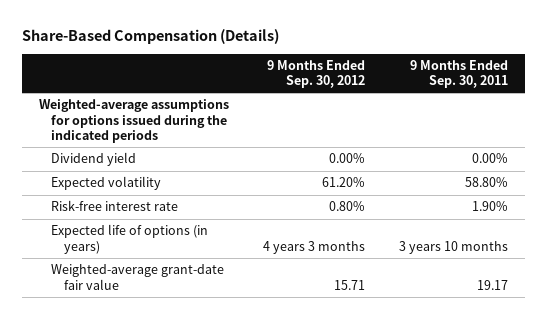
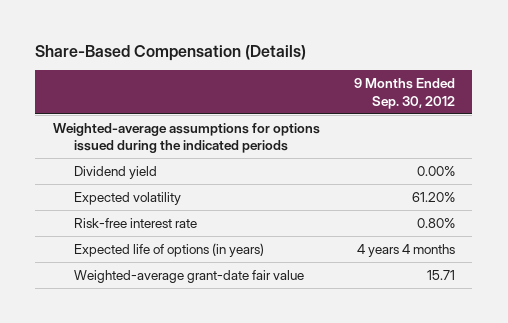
- | 9 Months Ended Sep. 30, 2012 | 9 Months Ended Sep. 30, 2011
+ | 9 Months Ended Sep. 30, 2012
- Expected life of options (in years) | 4 years 3 months | 3 years 10 months
+ Expected life of options (in years) | 4 years 4 months

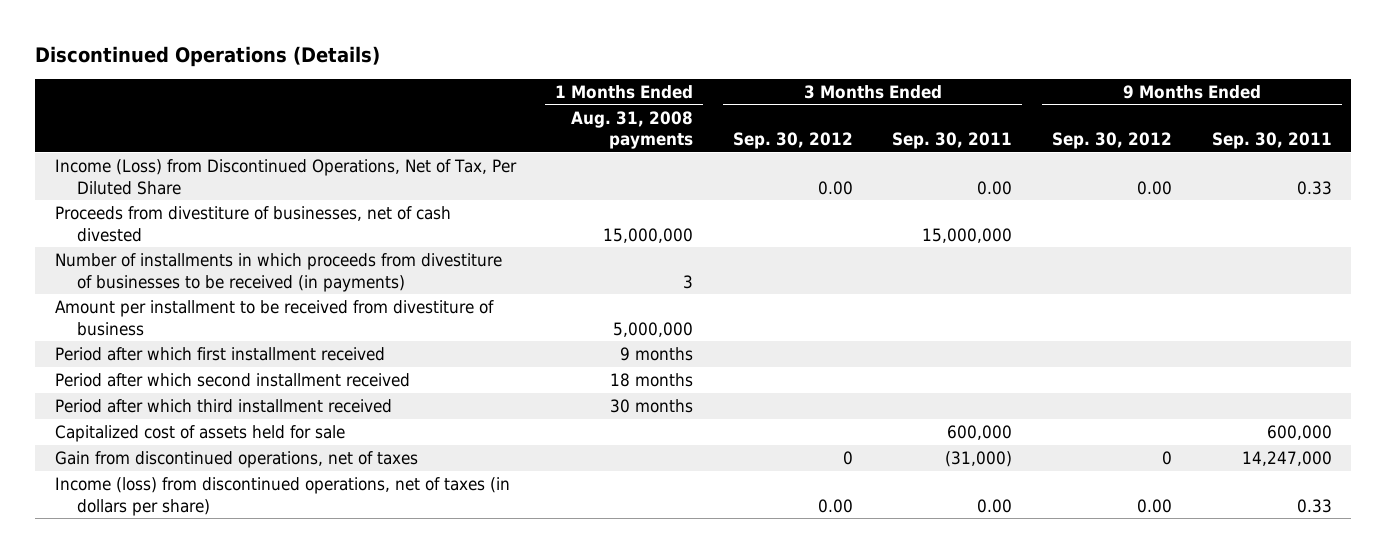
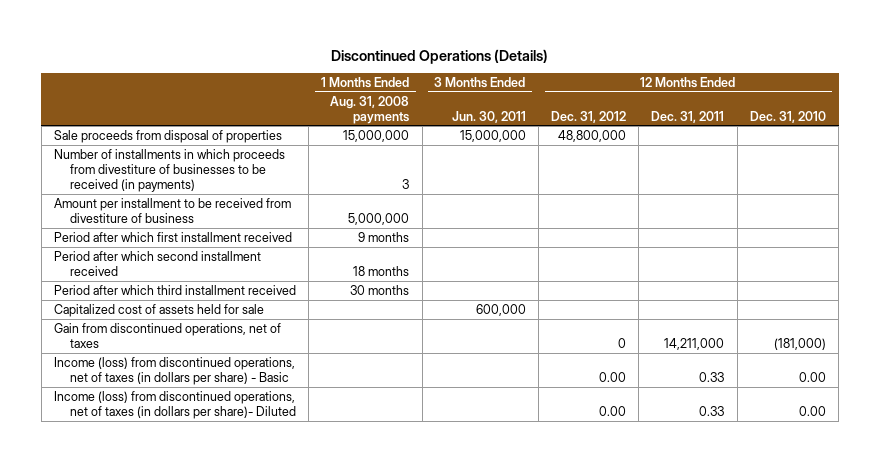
- | 1 Months Ended Aug. 31, 2008 payments | 3 Months Ended Sep. 30, 2012 | 3 Months Ended Sep. 30, 2011 | 9 Months Ended Sep. 30, 2012 | 9 Months Ended Sep. 30, 2011
+ | 1 Months Ended Aug. 31, 2008 payments | 3 Months Ended Jun. 30, 2011 | 12 Months Ended Dec. 31, 2012 | 12 Months Ended Dec. 31, 2011 | 12 Months Ended Dec. 31, 2010
- Income (Loss) from Discontinued Operations, Net of Tax, Per Diluted Share | | 0.00 | 0.00 | 0.00 | 0.33
- Proceeds from divestiture of businesses, net of cash divested | 15,000,000 | | 15,000,000 | |
+ Sale proceeds from disposal of properties | 15,000,000 | 15,000,000 | 48,800,000 | |
- Income (loss) from discontinued operations, net of taxes (in dollars per share) | | 0.00 | 0.00 | 0.00 | 0.33
+ Income (loss) from discontinued operations, net of taxes (in dollars per share) - Basic | | | 0.00 | 0.33 | 0.00
+ Income (loss) from discontinued operations, net of taxes (in dollars per share)- Diluted | | | 0.00 | 0.33 | 0.00

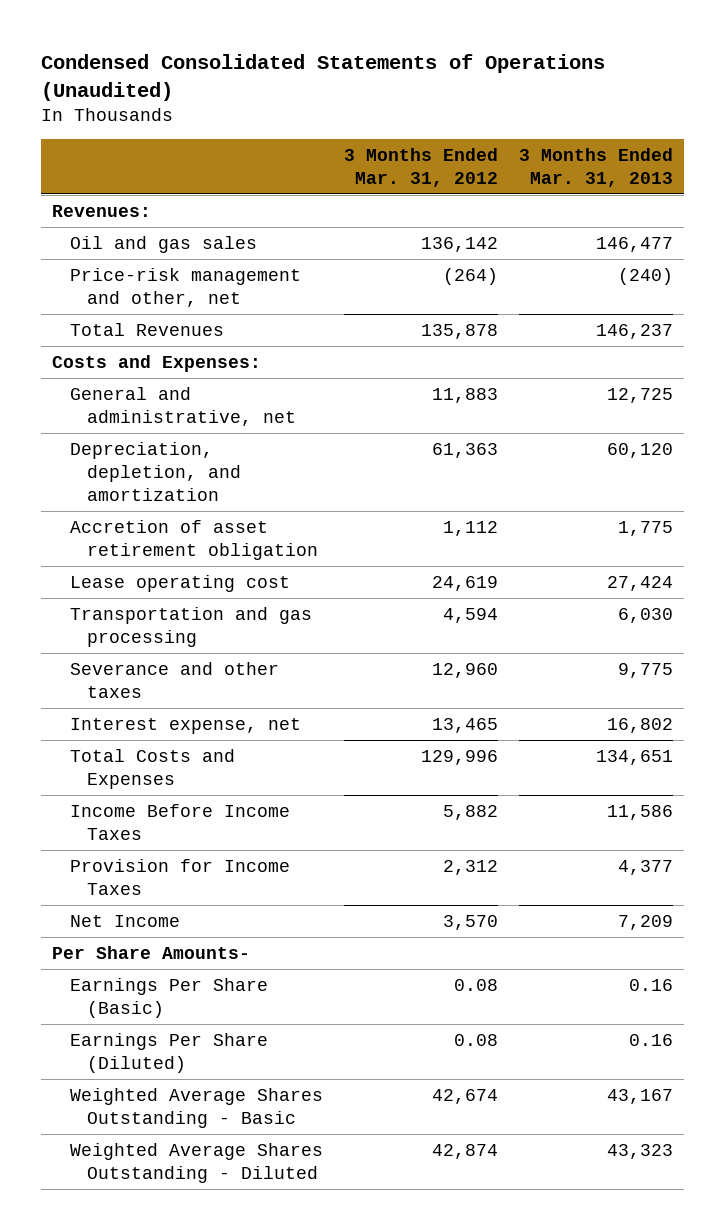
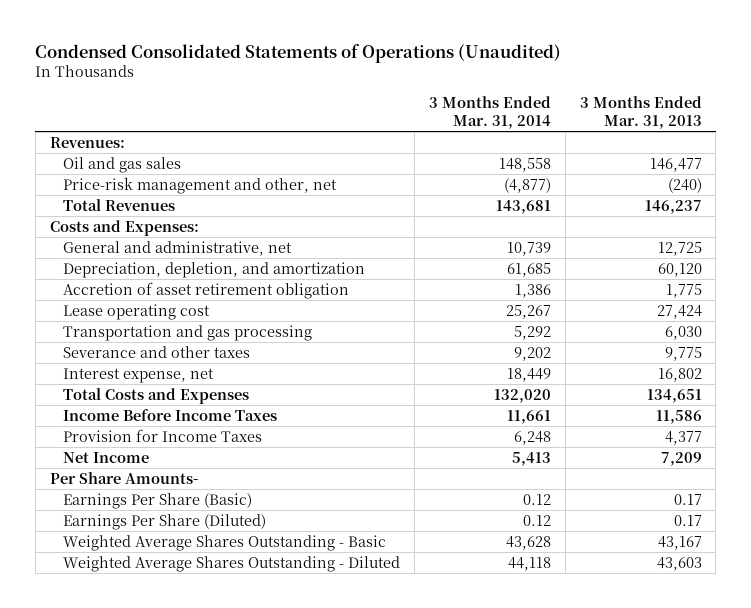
- | 3 Months Ended Mar. 31, 2012 | 3 Months Ended Mar. 31, 2013
+ | 3 Months Ended Mar. 31, 2014 | 3 Months Ended Mar. 31, 2013
- Earnings Per Share (Basic) | 0.08 | 0.16
- Earnings Per Share (Diluted) | 0.08 | 0.16
+ Earnings Per Share (Basic) | 0.12 | 0.17
+ Earnings Per Share (Diluted) | 0.12 | 0.17
- Weighted Average Shares Outstanding - Diluted | 42,874 | 43,323
+ Weighted Average Shares Outstanding - Diluted | 44,118 | 43,603

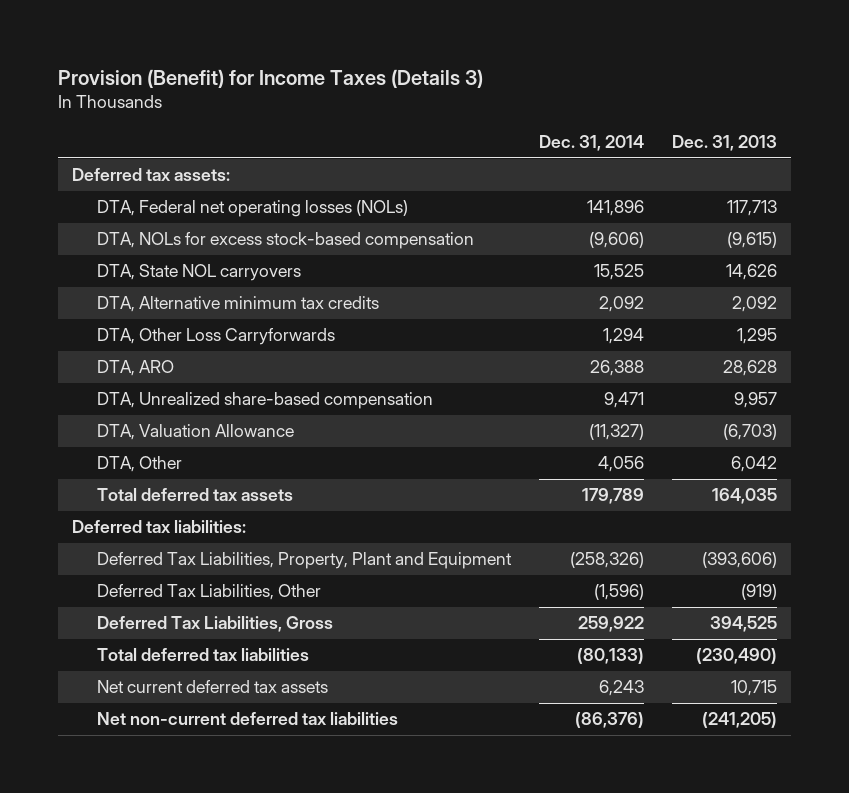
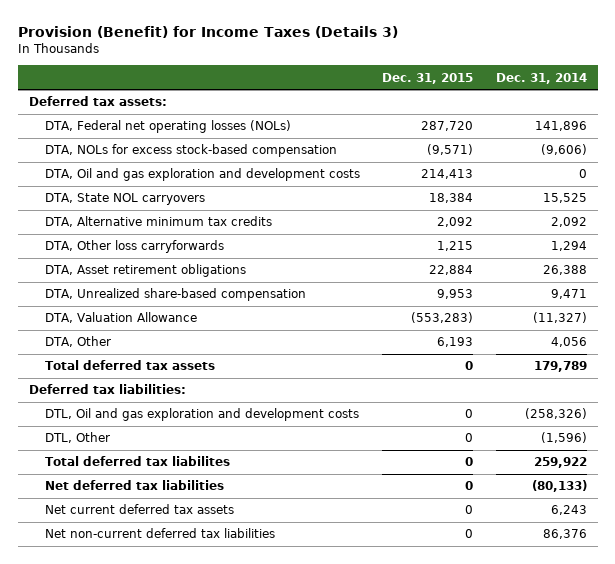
- | Dec. 31, 2014 | Dec. 31, 2013
+ | Dec. 31, 2015 | Dec. 31, 2014
+ DTA, Oil and gas exploration and development costs | 214,413 | 0
- DTA, Other Loss Carryforwards | 1,294 | 1,295
- DTA, ARO | 26,388 | 28,628
+ DTA, Other loss carryforwards | 1,215 | 1,294
+ DTA, Asset retirement obligations | 22,884 | 26,388
- Deferred Tax Liabilities, Property, Plant and Equipment | (258,326) | (393,606)
- Deferred Tax Liabilities, Other | (1,596) | (919)
- Deferred Tax Liabilities, Gross | 259,922 | 394,525
- Total deferred tax liabilities | (80,133) | (230,490)
+ DTL, Oil and gas exploration and development costs | 0 | (258,326)
+ DTL, Other | 0 | (1,596)
+ Total deferred tax liabilites | 0 | 259,922
+ Net deferred tax liabilities | 0 | (80,133)
- Net non-current deferred tax liabilities | (86,376) | (241,205)
+ Net non-current deferred tax liabilities | 0 | 86,376

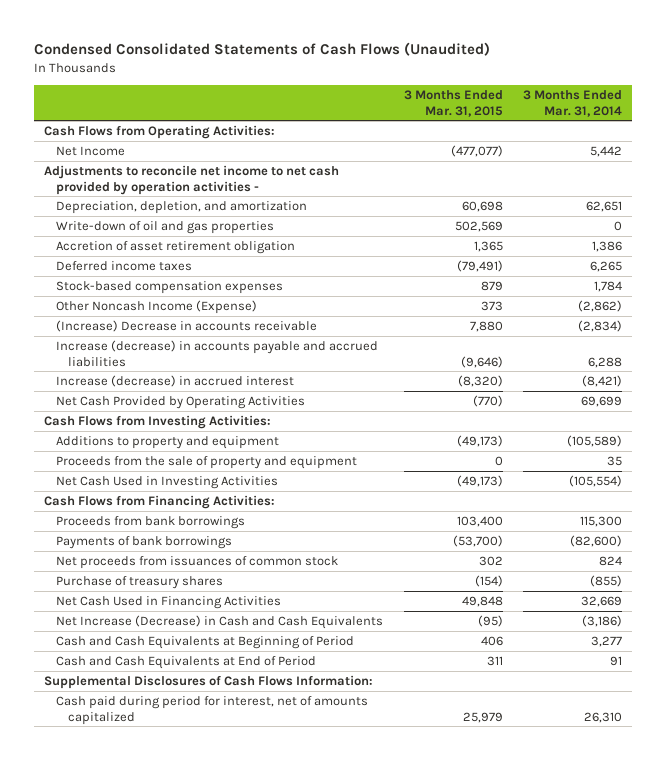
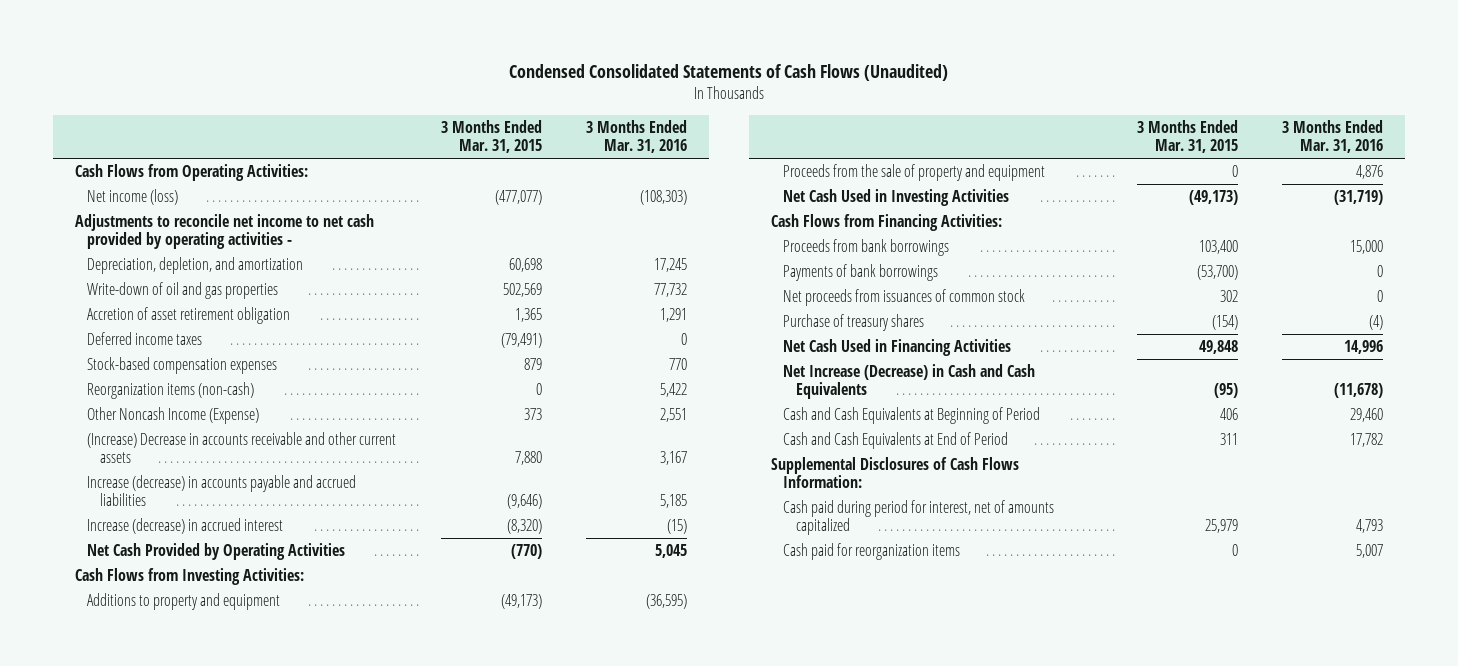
- | 3 Months Ended Mar. 31, 2015 | 3 Months Ended Mar. 31, 2014
+ | 3 Months Ended Mar. 31, 2015 | 3 Months Ended Mar. 31, 2016
- Net Income | (477,077) | 5,442
- Adjustments to reconcile net income to net cash provided by operation activities -
+ Net income (loss) | (477,077) | (108,303)
+ Adjustments to reconcile net income to net cash provided by operating activities -
+ Reorganization items (non-cash) | 0 | 5,422
- (Increase) Decrease in accounts receivable | 7,880 | (2,834)
+ (Increase) Decrease in accounts receivable and other current assets | 7,880 | 3,167
+ Cash paid for reorganization items | 0 | 5,007

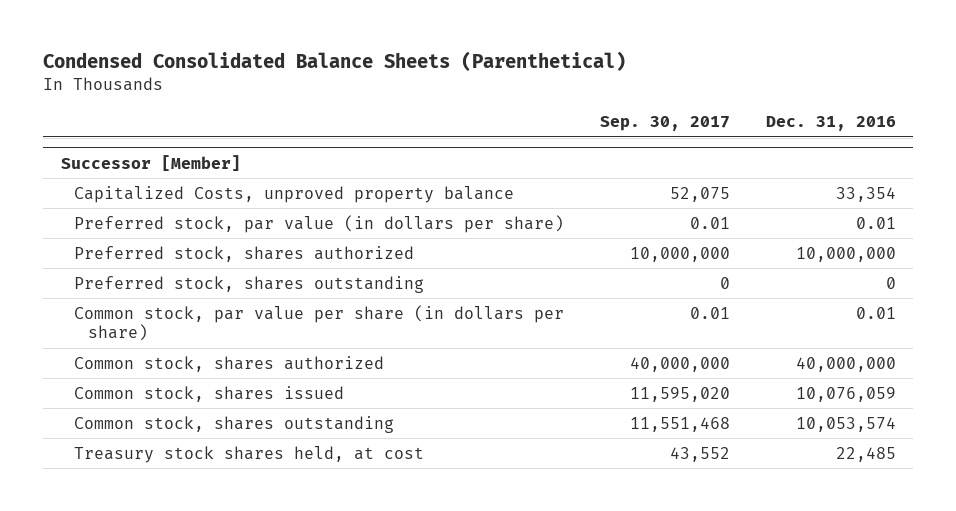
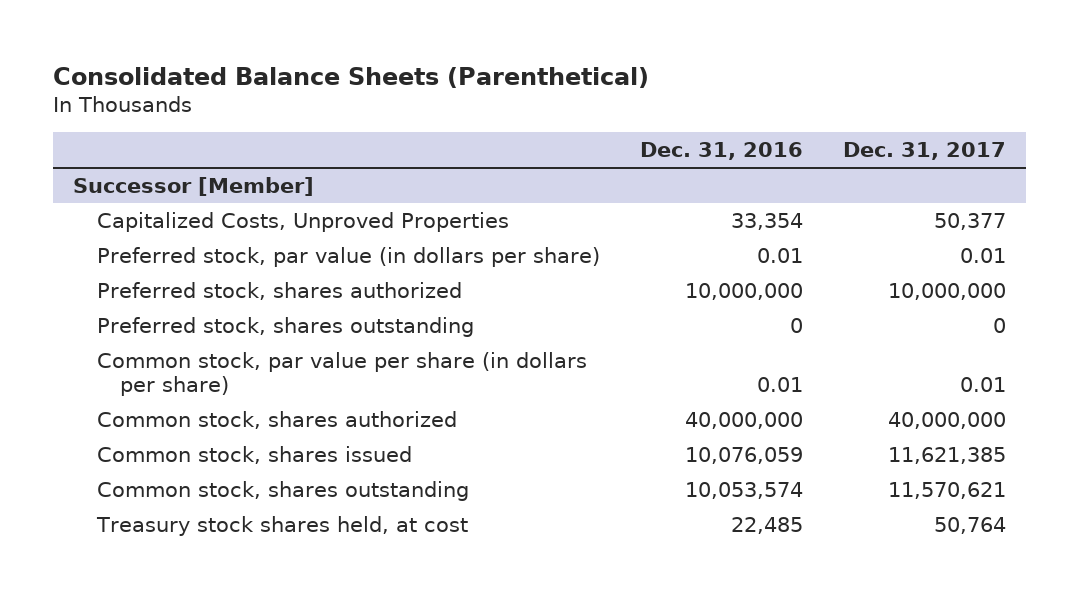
- Condensed Consolidated Balance Sheets (Parenthetical)
+ Consolidated Balance Sheets (Parenthetical)
- | Sep. 30, 2017 | Dec. 31, 2016
+ | Dec. 31, 2016 | Dec. 31, 2017
@ Successor [Member]
- Capitalized Costs, unproved property balance | 52,075 | 33,354
+ Capitalized Costs, Unproved Properties | 33,354 | 50,377

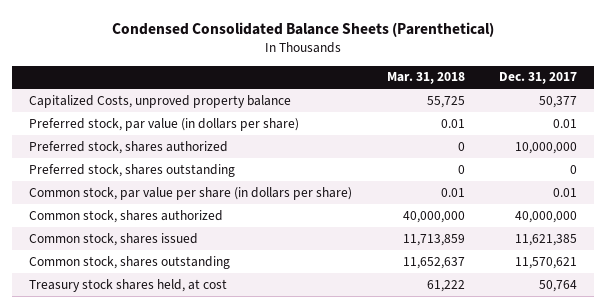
- Consolidated Balance Sheets (Parenthetical)
+ Condensed Consolidated Balance Sheets (Parenthetical)
- | Dec. 31, 2016 | Dec. 31, 2017
+ | Mar. 31, 2018 | Dec. 31, 2017
- Successor [Member]
- Capitalized Costs, Unproved Properties | 33,354 | 50,377
+ Capitalized Costs, unproved property balance | 55,725 | 50,377

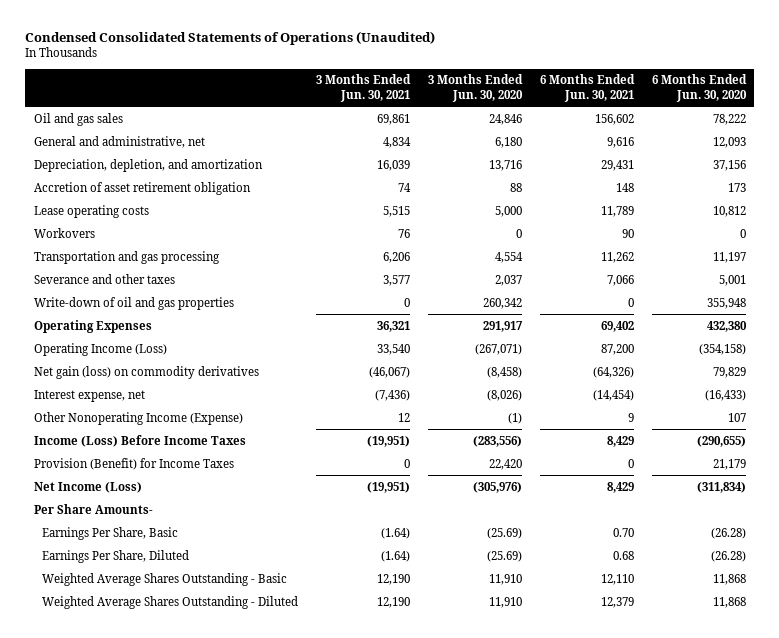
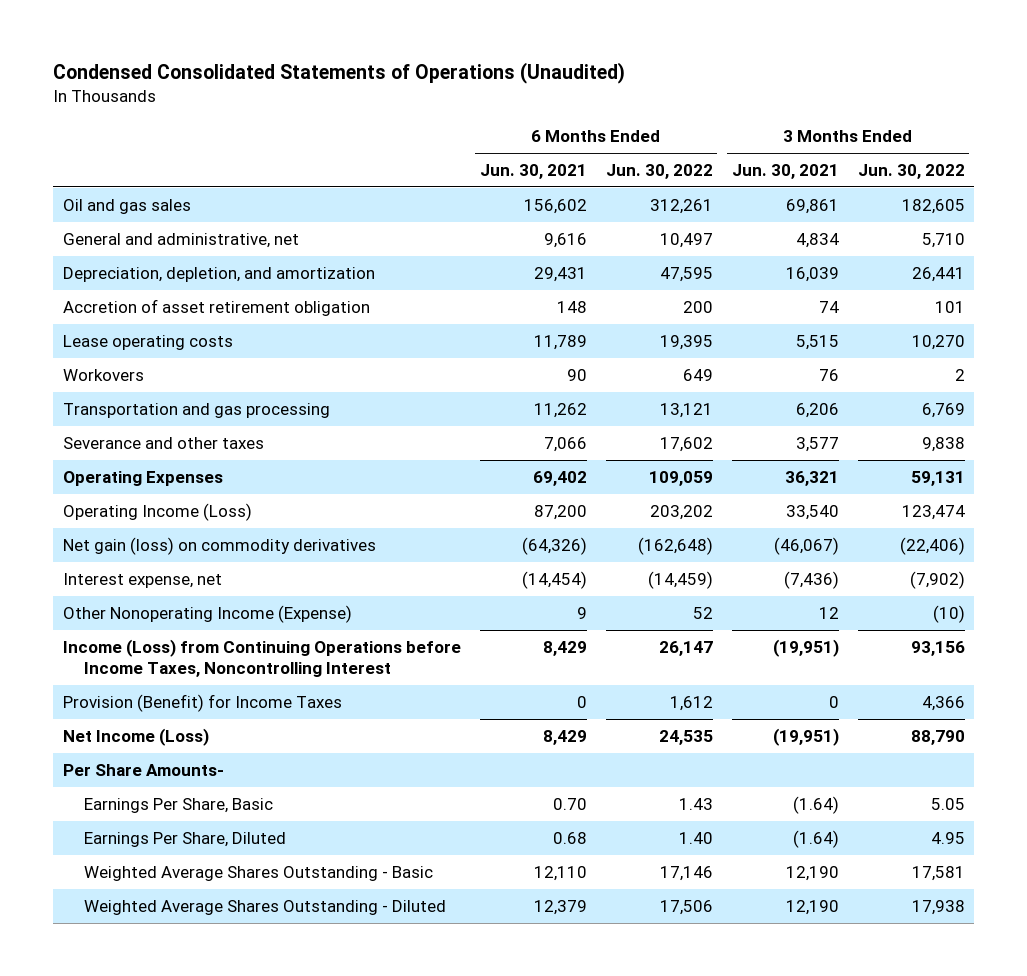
- | 3 Months Ended Jun. 30, 2021 | 3 Months Ended Jun. 30, 2020 | 6 Months Ended Jun. 30, 2021 | 6 Months Ended Jun. 30, 2020
+ | 6 Months Ended Jun. 30, 2021 | 6 Months Ended Jun. 30, 2022 | 3 Months Ended Jun. 30, 2021 | 3 Months Ended Jun. 30, 2022
- Write-down of oil and gas properties | 0 | 260,342 | 0 | 355,948
- Income (Loss) Before Income Taxes | (19,951) | (283,556) | 8,429 | (290,655)
+ Income (Loss) from Continuing Operations before Income Taxes, Noncontrolling Interest | 8,429 | 26,147 | (19,951) | 93,156

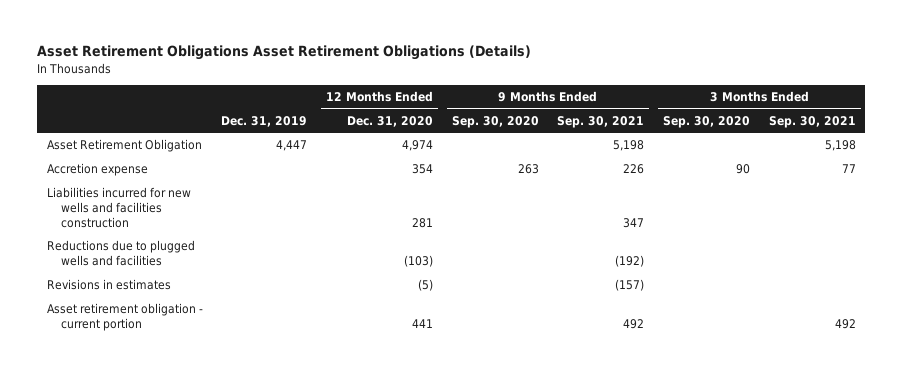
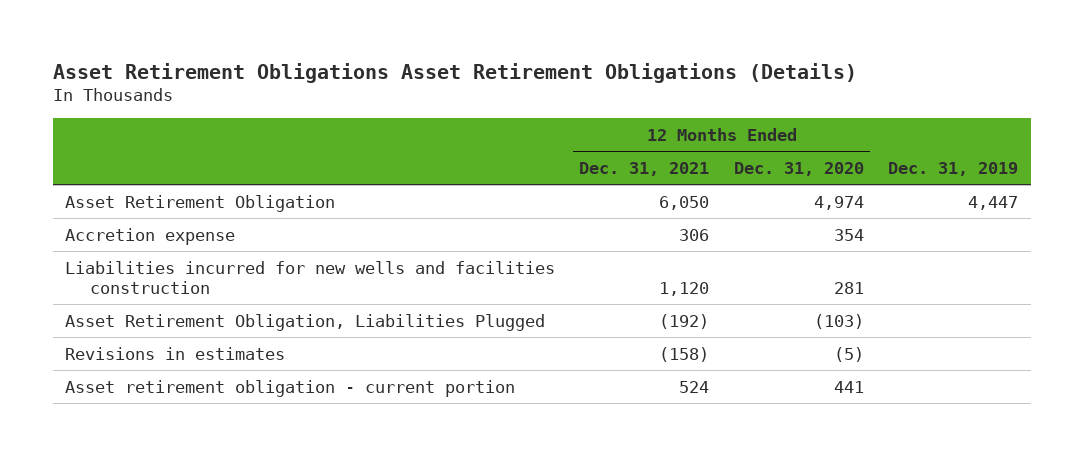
- | Dec. 31, 2019 | 12 Months Ended Dec. 31, 2020 | 9 Months Ended Sep. 30, 2020 | 9 Months Ended Sep. 30, 2021 | 3 Months Ended Sep. 30, 2020 | 3 Months Ended Sep. 30, 2021
+ | 12 Months Ended Dec. 31, 2021 | 12 Months Ended Dec. 31, 2020 | Dec. 31, 2019
- Reductions due to plugged wells and facilities | | (103) | | (192) | |
+ Asset Retirement Obligation, Liabilities Plugged | (192) | (103) |

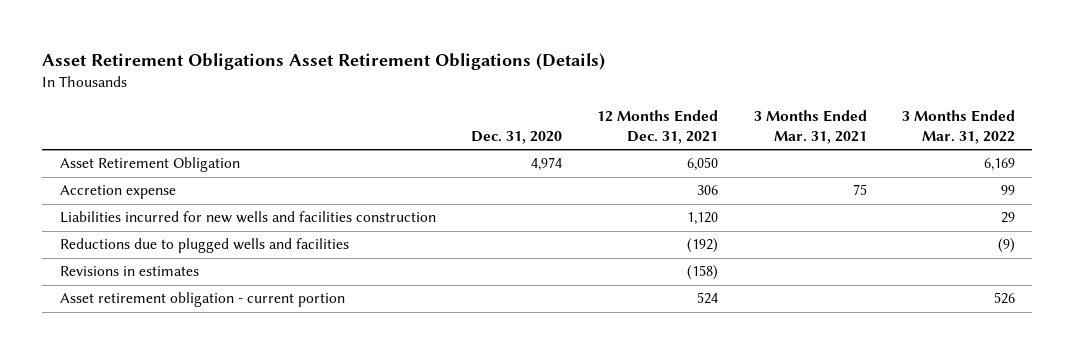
- | 12 Months Ended Dec. 31, 2021 | 12 Months Ended Dec. 31, 2020 | Dec. 31, 2019
+ | Dec. 31, 2020 | 12 Months Ended Dec. 31, 2021 | 3 Months Ended Mar. 31, 2021 | 3 Months Ended Mar. 31, 2022
- Asset Retirement Obligation, Liabilities Plugged | (192) | (103) |
+ Reductions due to plugged wells and facilities | | (192) | | (9)

